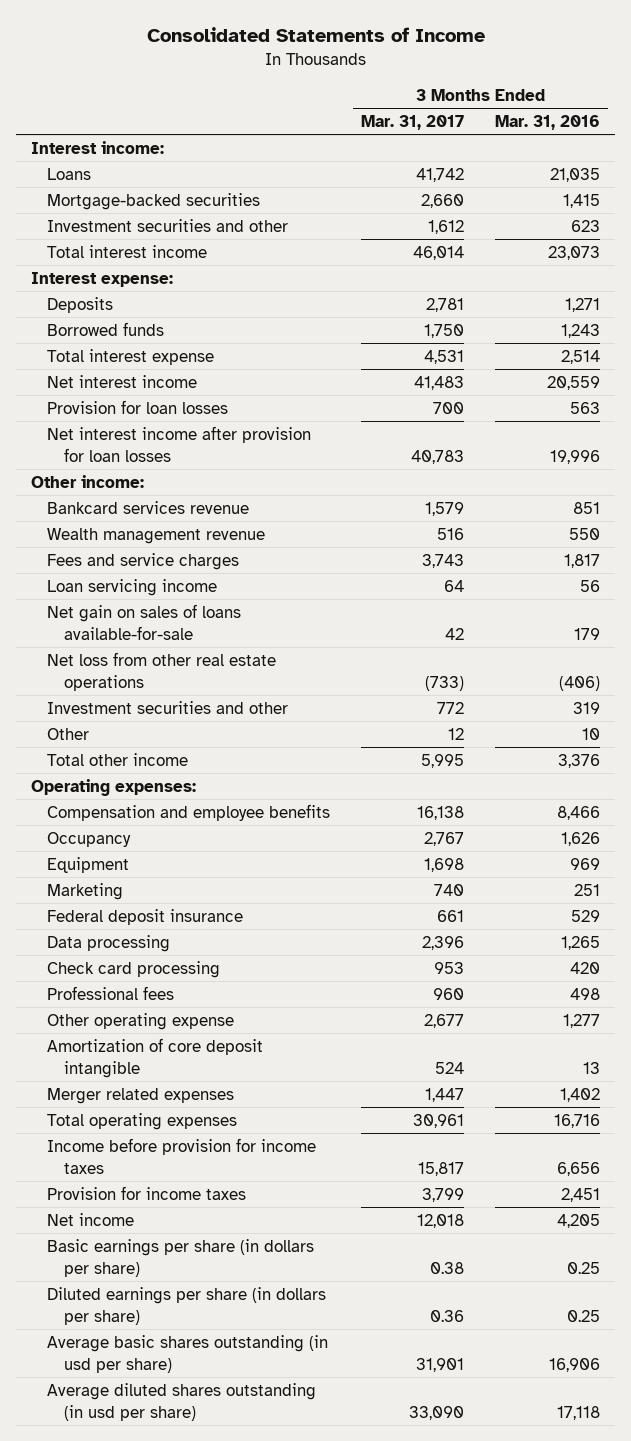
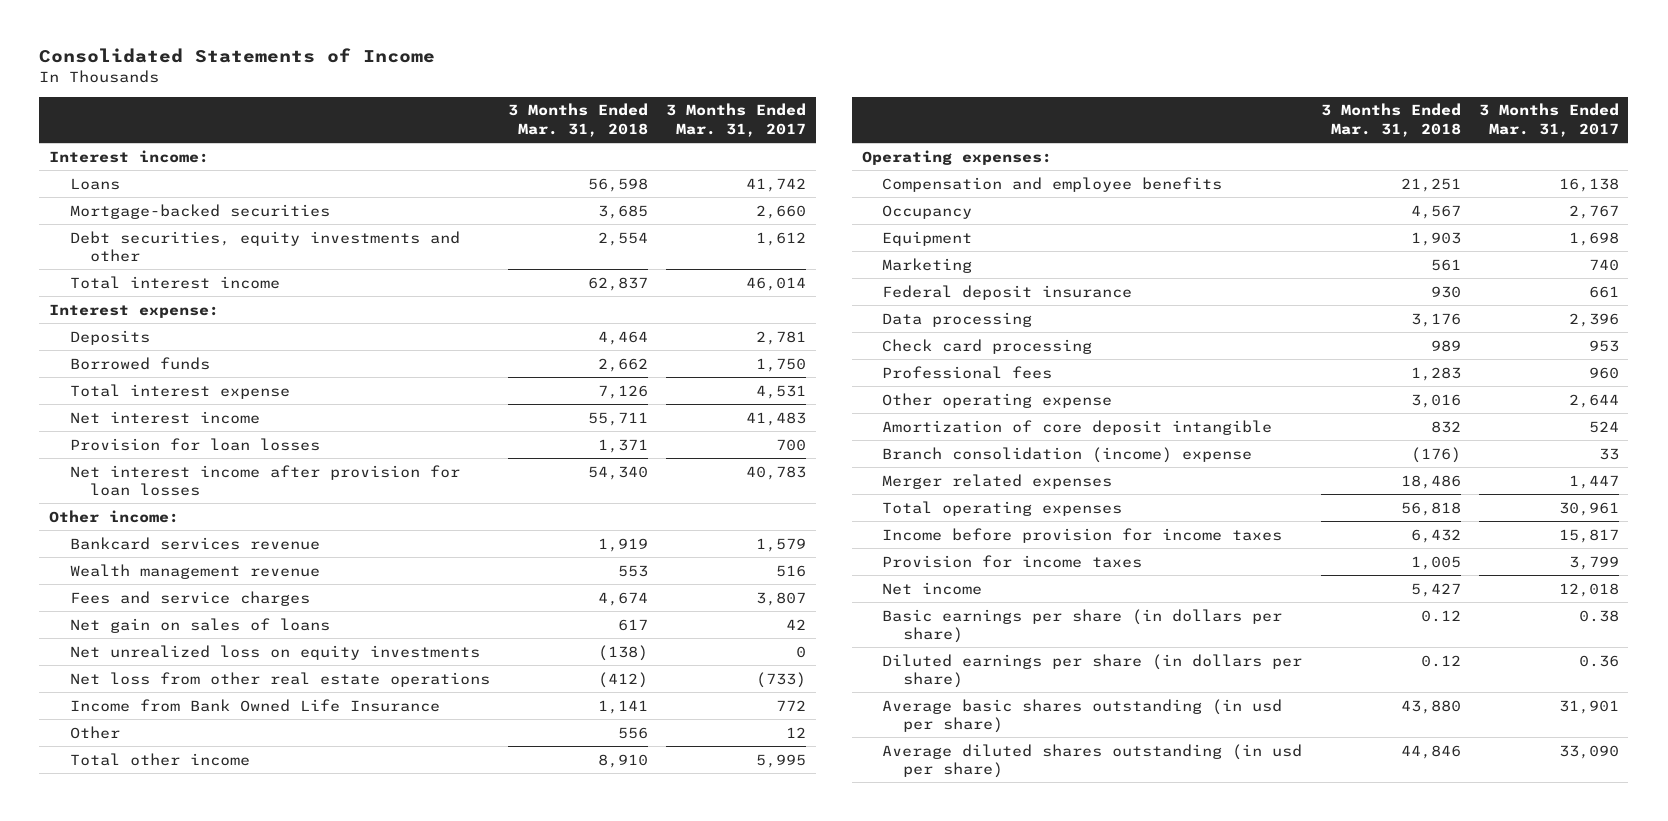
- | 3 Months Ended Mar. 31, 2017 | 3 Months Ended Mar. 31, 2016
+ | 3 Months Ended Mar. 31, 2018 | 3 Months Ended Mar. 31, 2017
- Investment securities and other | 1,612 | 623
+ Debt securities, equity investments and other | 2,554 | 1,612
- Fees and service charges | 3,743 | 1,817
- Loan servicing income | 64 | 56
- Net gain on sales of loans available-for-sale | 42 | 179
+ Fees and service charges | 4,674 | 3,807
+ Net gain on sales of loans | 617 | 42
+ Net unrealized loss on equity investments | (138) | 0
- Investment securities and other | 772 | 319
+ Income from Bank Owned Life Insurance | 1,141 | 772
- Other operating expense | 2,677 | 1,277
+ Other operating expense | 3,016 | 2,644
+ Branch consolidation (income) expense | (176) | 33

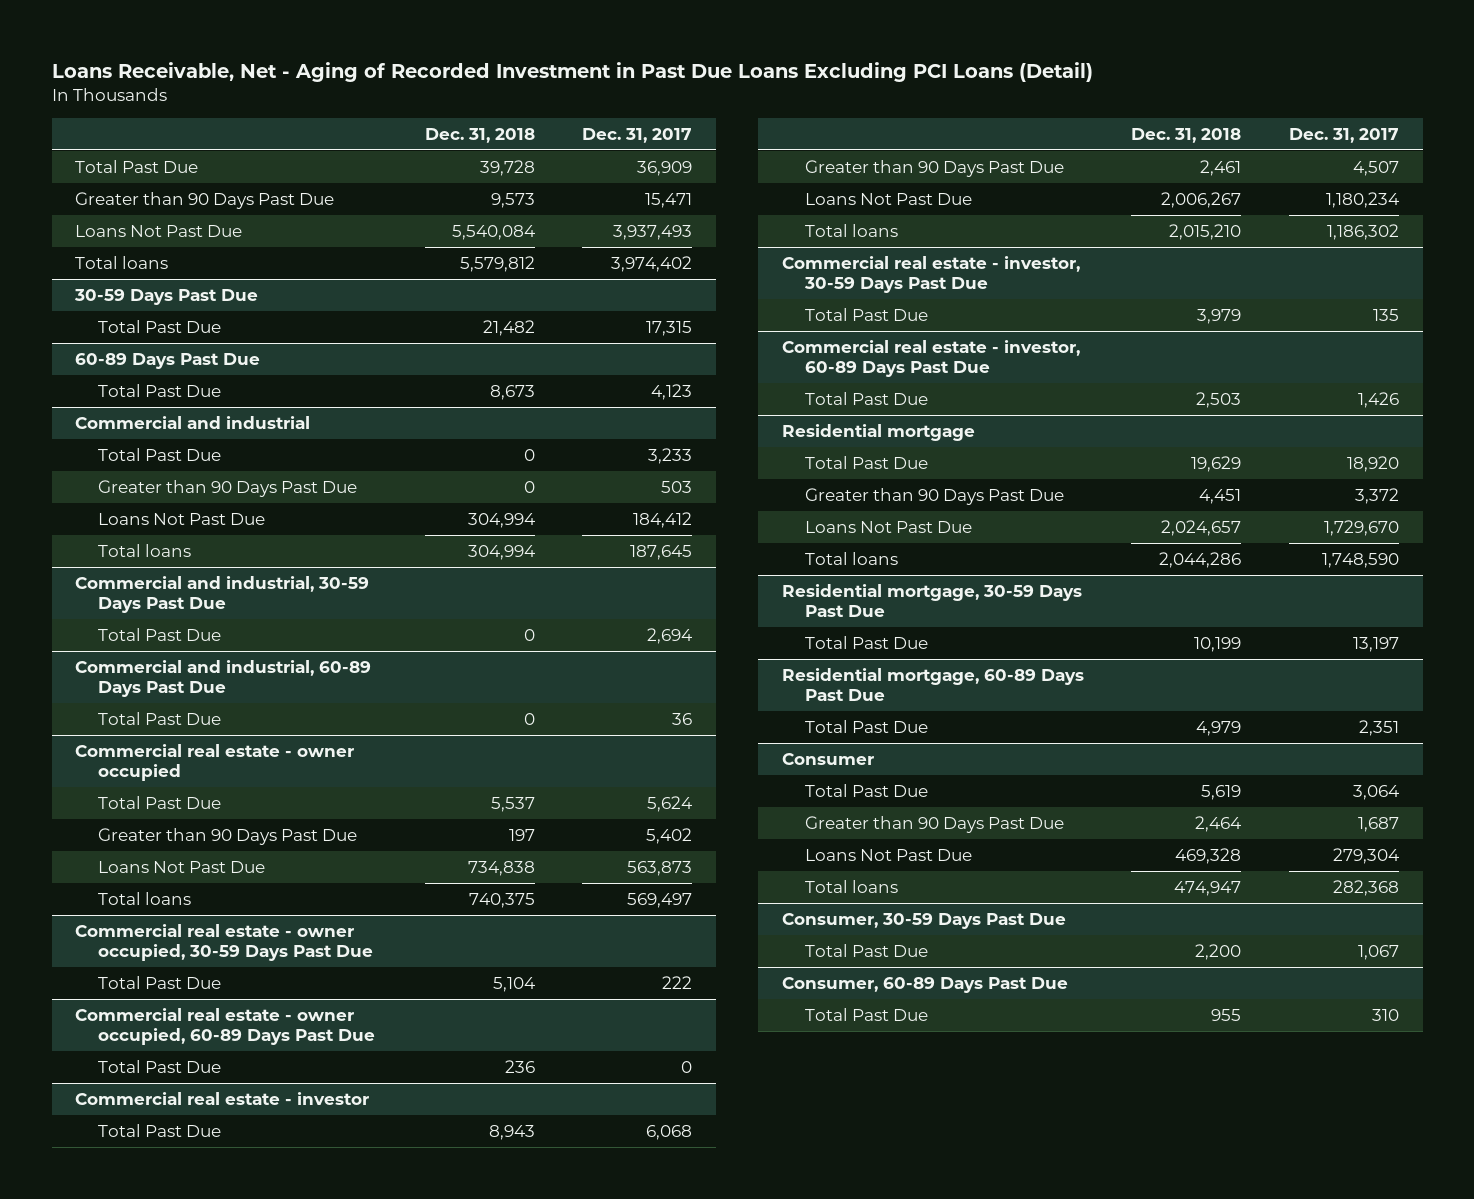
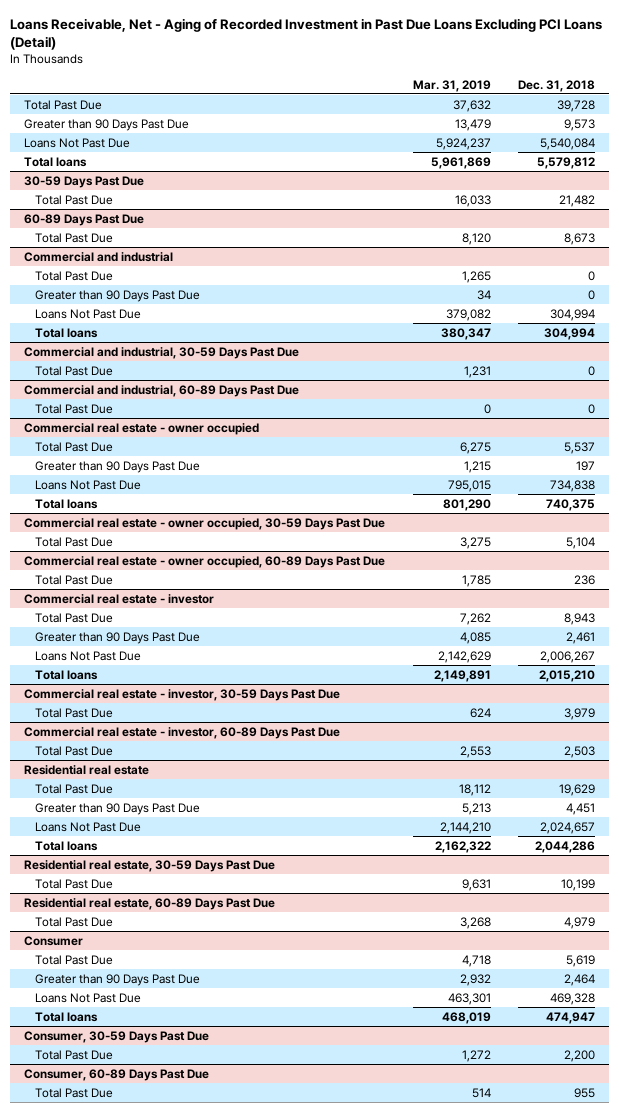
- | Dec. 31, 2018 | Dec. 31, 2017
+ | Mar. 31, 2019 | Dec. 31, 2018
- Residential mortgage
+ Residential real estate
- Residential mortgage, 30-59 Days Past Due
+ Residential real estate, 30-59 Days Past Due
- Residential mortgage, 60-89 Days Past Due
+ Residential real estate, 60-89 Days Past Due

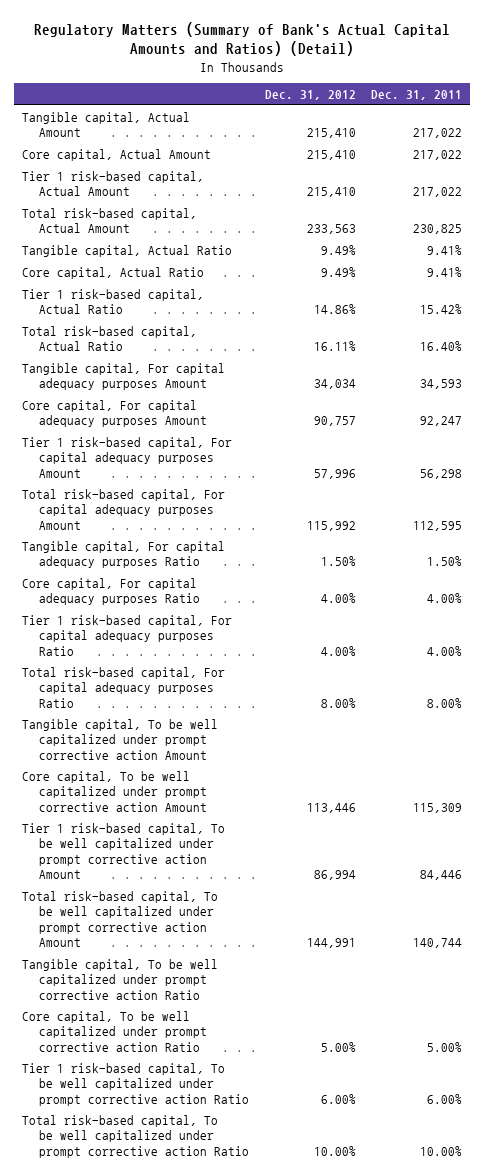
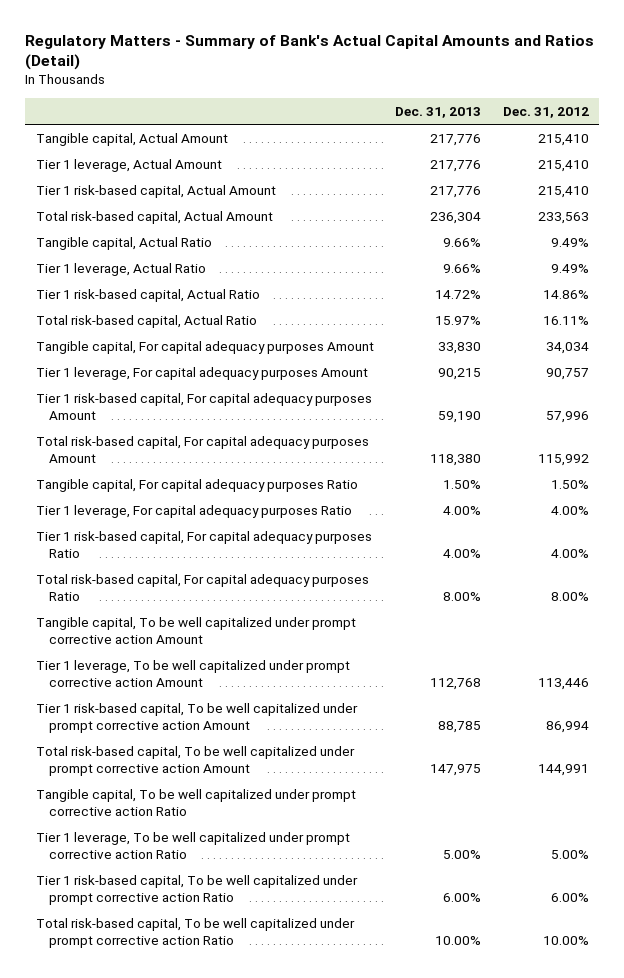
- Regulatory Matters (Summary of Bank's Actual Capital Amounts and Ratios) (Detail)
+ Regulatory Matters - Summary of Bank's Actual Capital Amounts and Ratios (Detail)
- | Dec. 31, 2012 | Dec. 31, 2011
+ | Dec. 31, 2013 | Dec. 31, 2012
- Core capital, Actual Amount | 215,410 | 217,022
+ Tier 1 leverage, Actual Amount | 217,776 | 215,410
- Core capital, Actual Ratio | 9.49% | 9.41%
+ Tier 1 leverage, Actual Ratio | 9.66% | 9.49%
- Core capital, For capital adequacy purposes Amount | 90,757 | 92,247
+ Tier 1 leverage, For capital adequacy purposes Amount | 90,215 | 90,757
- Core capital, For capital adequacy purposes Ratio | 4.00% | 4.00%
+ Tier 1 leverage, For capital adequacy purposes Ratio | 4.00% | 4.00%
- Core capital, To be well capitalized under prompt corrective action Amount | 113,446 | 115,309
+ Tier 1 leverage, To be well capitalized under prompt corrective action Amount | 112,768 | 113,446
- Core capital, To be well capitalized under prompt corrective action Ratio | 5.00% | 5.00%
+ Tier 1 leverage, To be well capitalized under prompt corrective action Ratio | 5.00% | 5.00%

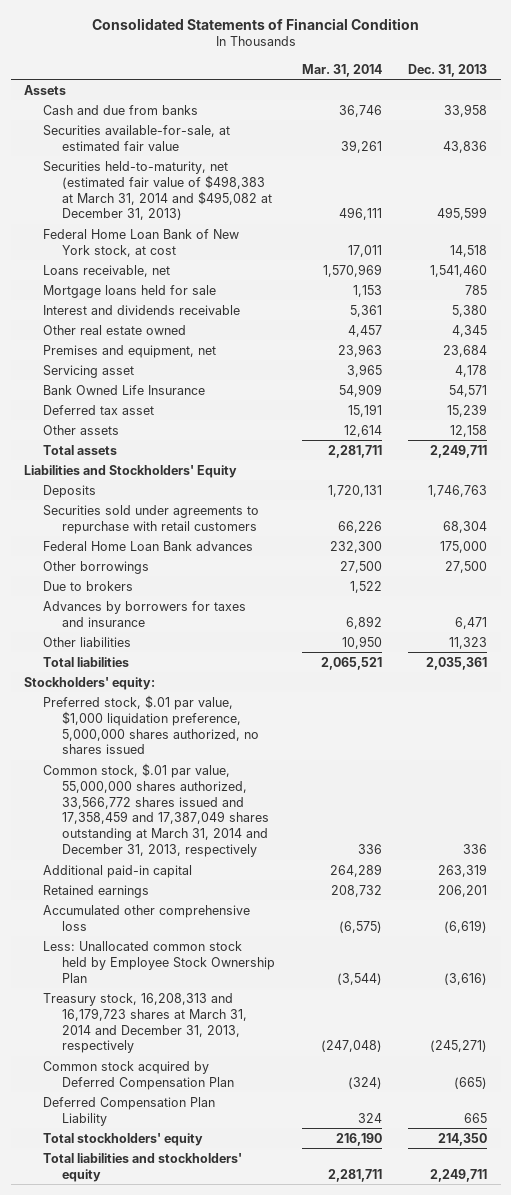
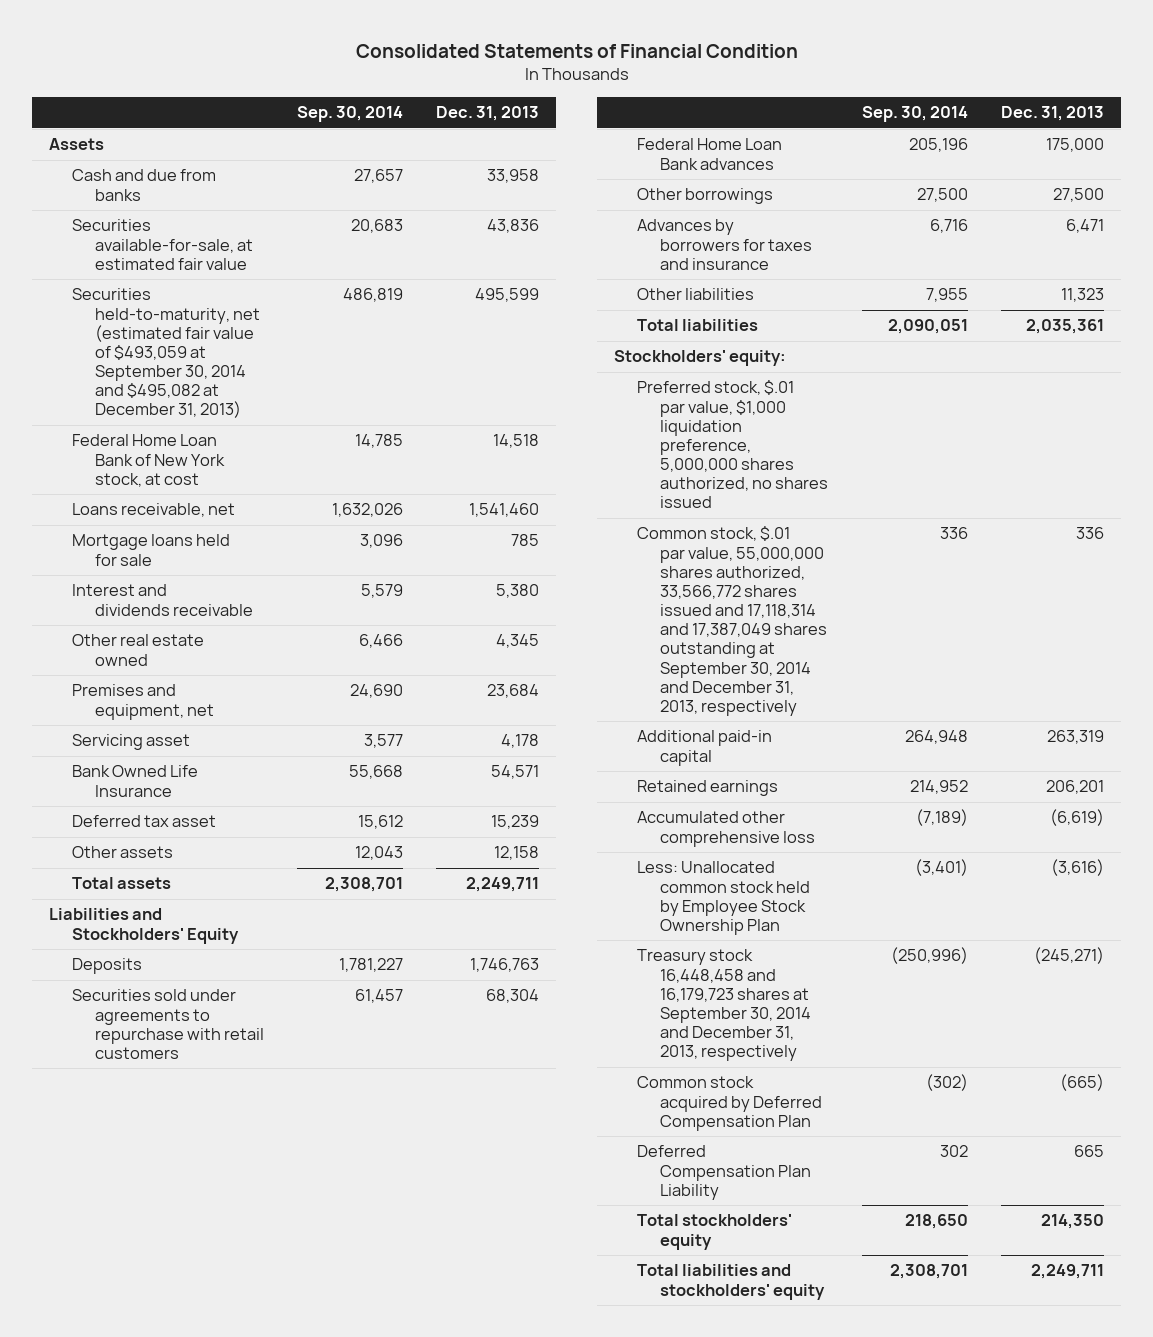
- | Mar. 31, 2014 | Dec. 31, 2013
+ | Sep. 30, 2014 | Dec. 31, 2013
- Securities held-to-maturity, net (estimated fair value of $498,383 at March 31, 2014 and $495,082 at December 31, 2013) | 496,111 | 495,599
+ Securities held-to-maturity, net (estimated fair value of $493,059 at September 30, 2014 and $495,082 at December 31, 2013) | 486,819 | 495,599
- Due to brokers | 1,522 |
- Common stock, $.01 par value, 55,000,000 shares authorized, 33,566,772 shares issued and 17,358,459 and 17,387,049 shares outstanding at March 31, 2014 and December 31, 2013, respectively | 336 | 336
+ Common stock, $.01 par value, 55,000,000 shares authorized, 33,566,772 shares issued and 17,118,314 and 17,387,049 shares outstanding at September 30, 2014 and December 31, 2013, respectively | 336 | 336
- Treasury stock, 16,208,313 and 16,179,723 shares at March 31, 2014 and December 31, 2013, respectively | (247,048) | (245,271)
+ Treasury stock 16,448,458 and 16,179,723 shares at September 30, 2014 and December 31, 2013, respectively | (250,996) | (245,271)

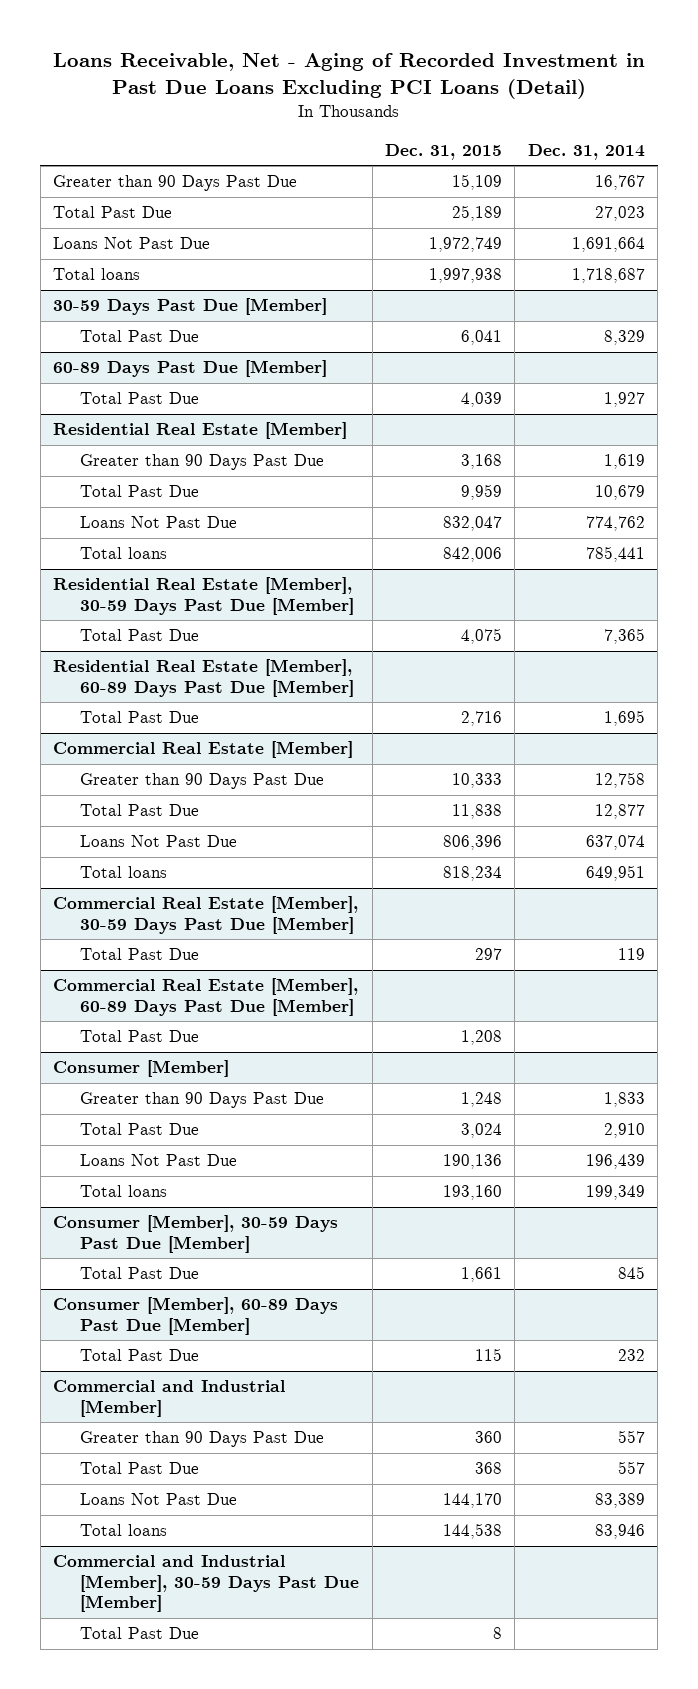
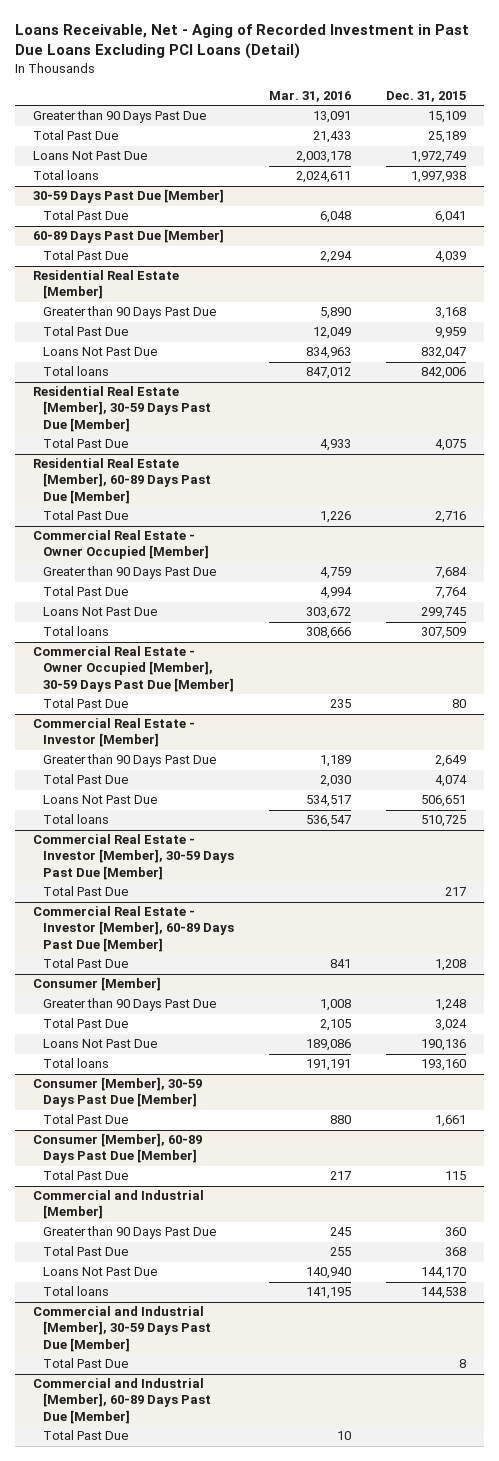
- | Dec. 31, 2015 | Dec. 31, 2014
+ | Mar. 31, 2016 | Dec. 31, 2015
- Commercial Real Estate [Member]
- Greater than 90 Days Past Due | 10,333 | 12,758
- Total Past Due | 11,838 | 12,877
- Loans Not Past Due | 806,396 | 637,074
- Total loans | 818,234 | 649,951
- Commercial Real Estate [Member], 30-59 Days Past Due [Member]
- Total Past Due | 297 | 119
- Commercial Real Estate [Member], 60-89 Days Past Due [Member]
+ Commercial Real Estate - Owner Occupied [Member]
+ Greater than 90 Days Past Due | 4,759 | 7,684
+ Total Past Due | 4,994 | 7,764
+ Loans Not Past Due | 303,672 | 299,745
+ Total loans | 308,666 | 307,509
+ Commercial Real Estate - Owner Occupied [Member], 30-59 Days Past Due [Member]
+ Total Past Due | 235 | 80
+ Commercial Real Estate - Investor [Member]
+ Greater than 90 Days Past Due | 1,189 | 2,649
+ Total Past Due | 2,030 | 4,074
+ Loans Not Past Due | 534,517 | 506,651
+ Total loans | 536,547 | 510,725
+ Commercial Real Estate - Investor [Member], 30-59 Days Past Due [Member]
+ Total Past Due | | 217
+ Commercial Real Estate - Investor [Member], 60-89 Days Past Due [Member]
+ Commercial and Industrial [Member], 60-89 Days Past Due [Member]
+ Total Past Due | 10 |

